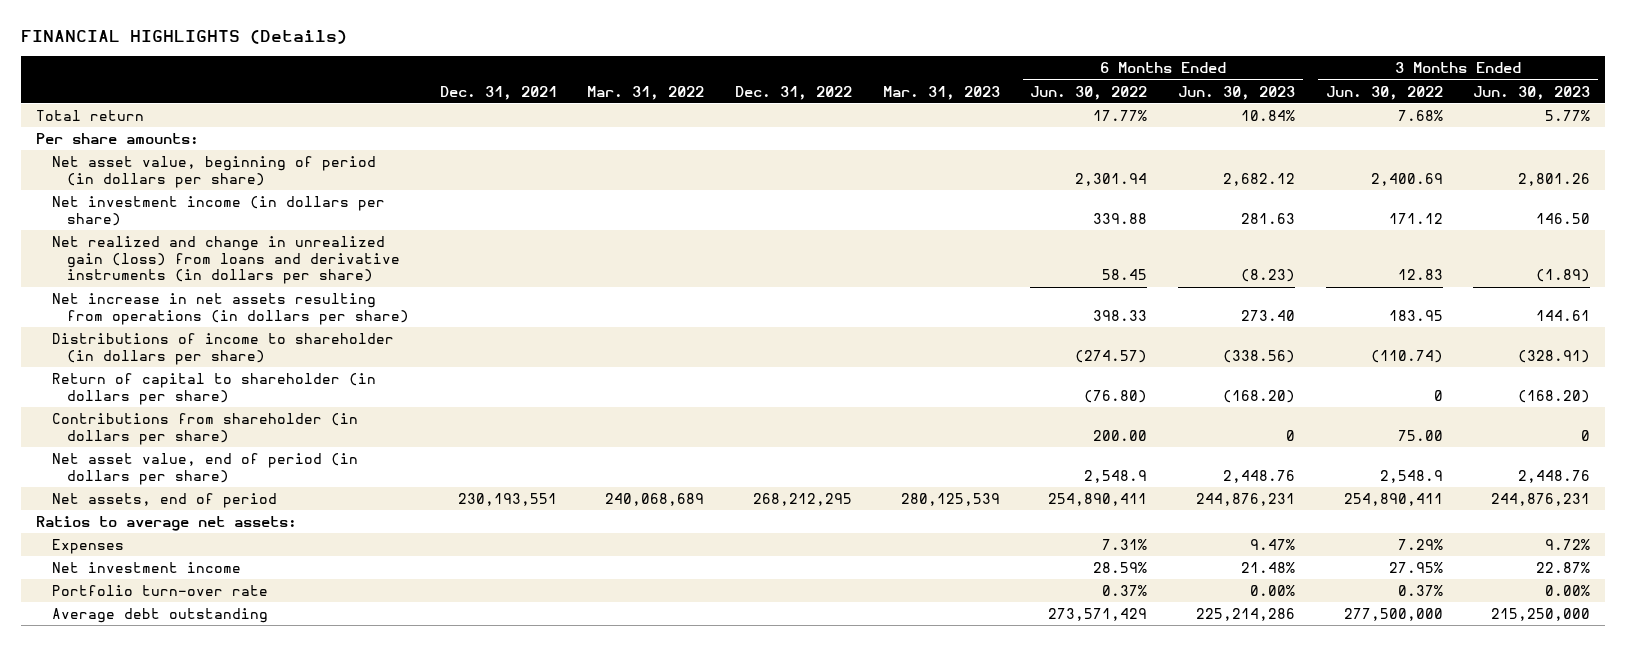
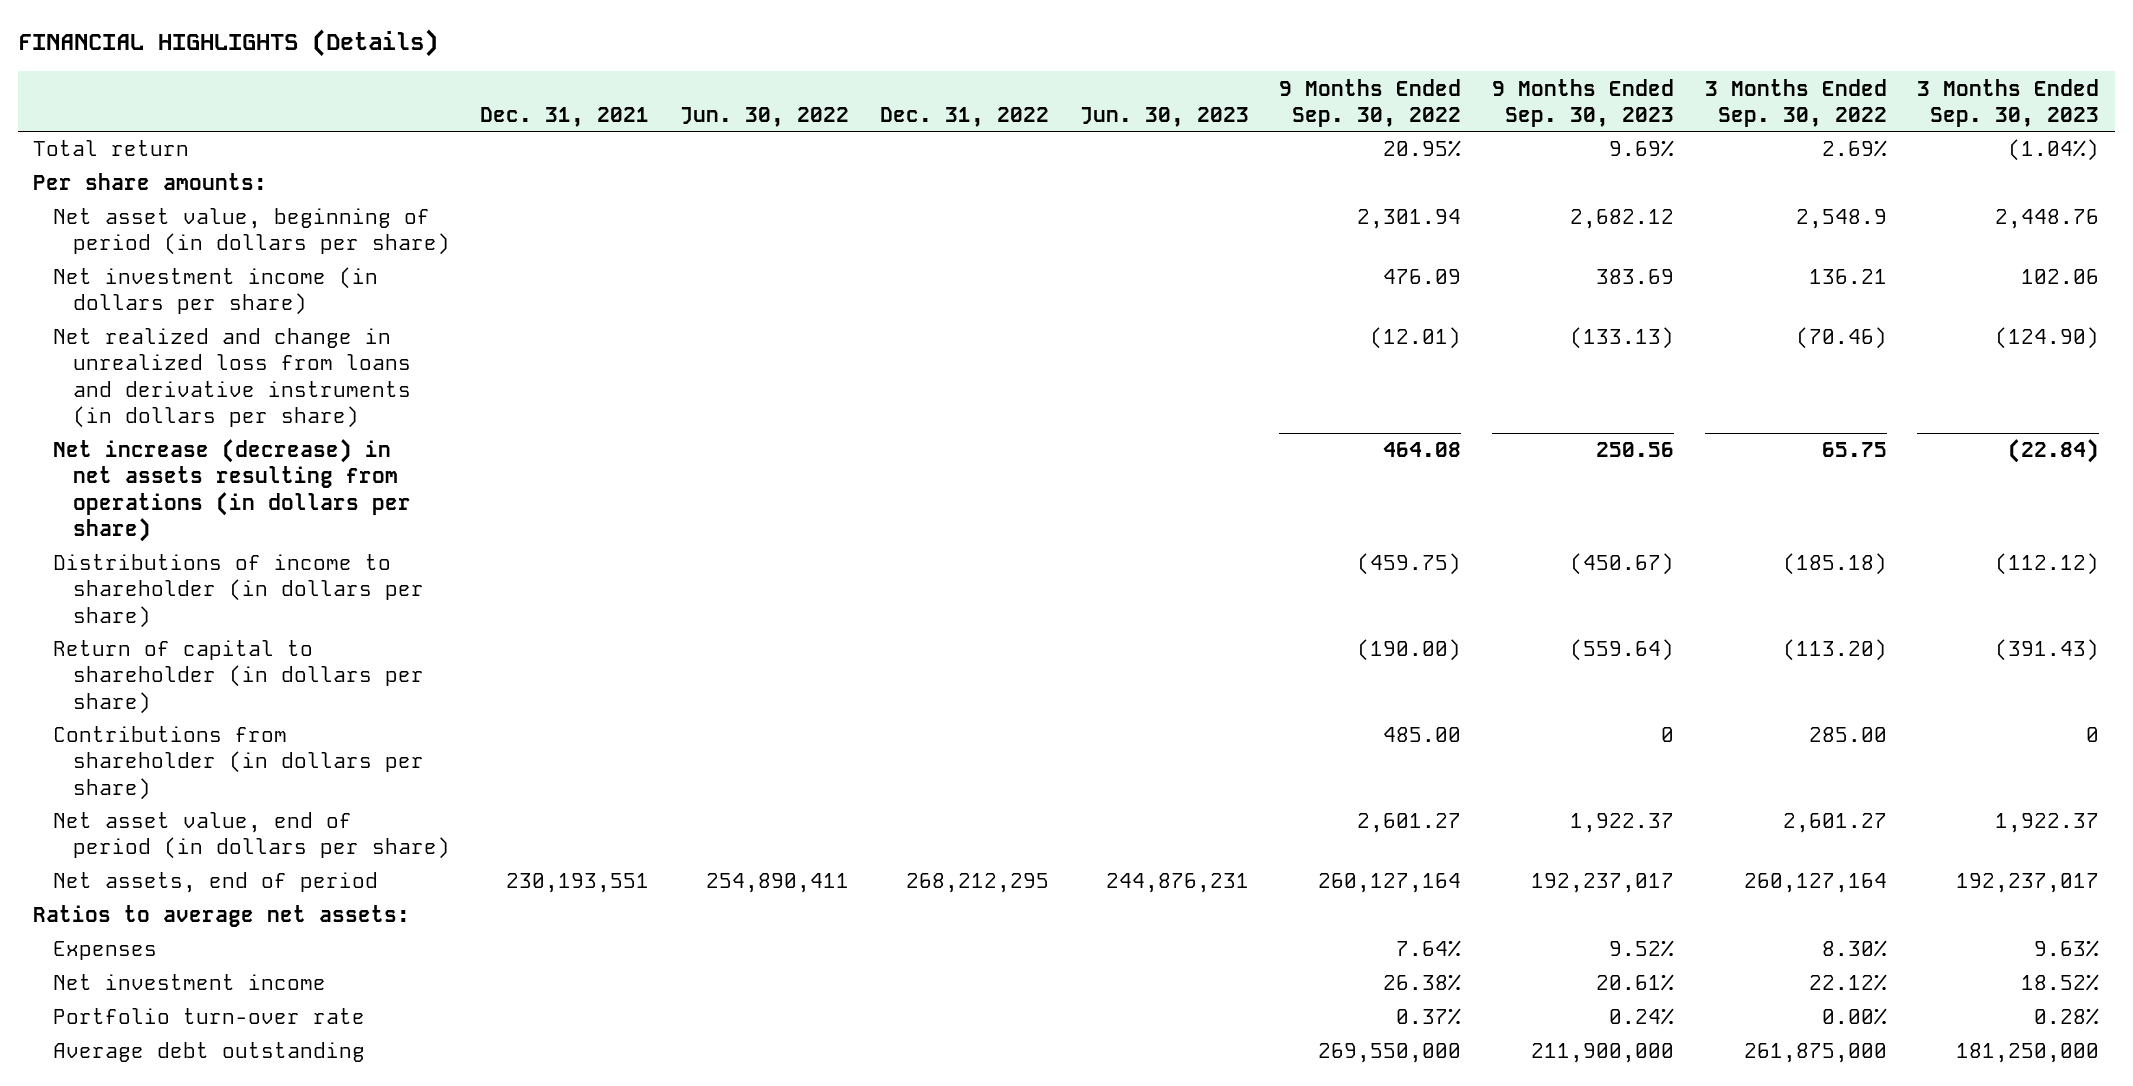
- | Dec. 31, 2021 | Mar. 31, 2022 | Dec. 31, 2022 | Mar. 31, 2023 | 6 Months Ended Jun. 30, 2022 | 6 Months Ended Jun. 30, 2023 | 3 Months Ended Jun. 30, 2022 | 3 Months Ended Jun. 30, 2023
+ | Dec. 31, 2021 | Jun. 30, 2022 | Dec. 31, 2022 | Jun. 30, 2023 | 9 Months Ended Sep. 30, 2022 | 9 Months Ended Sep. 30, 2023 | 3 Months Ended Sep. 30, 2022 | 3 Months Ended Sep. 30, 2023
- Net realized and change in unrealized gain (loss) from loans and derivative instruments (in dollars per share) | | | | | 58.45 | (8.23) | 12.83 | (1.89)
- Net increase in net assets resulting from operations (in dollars per share) | | | | | 398.33 | 273.40 | 183.95 | 144.61
+ Net realized and change in unrealized loss from loans and derivative instruments (in dollars per share) | | | | | (12.01) | (133.13) | (70.46) | (124.90)
+ Net increase (decrease) in net assets resulting from operations (in dollars per share) | | | | | 464.08 | 250.56 | 65.75 | (22.84)

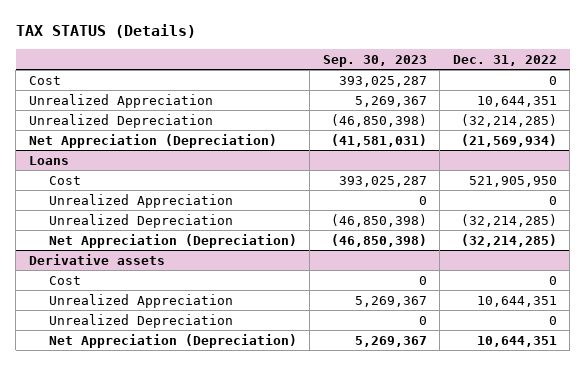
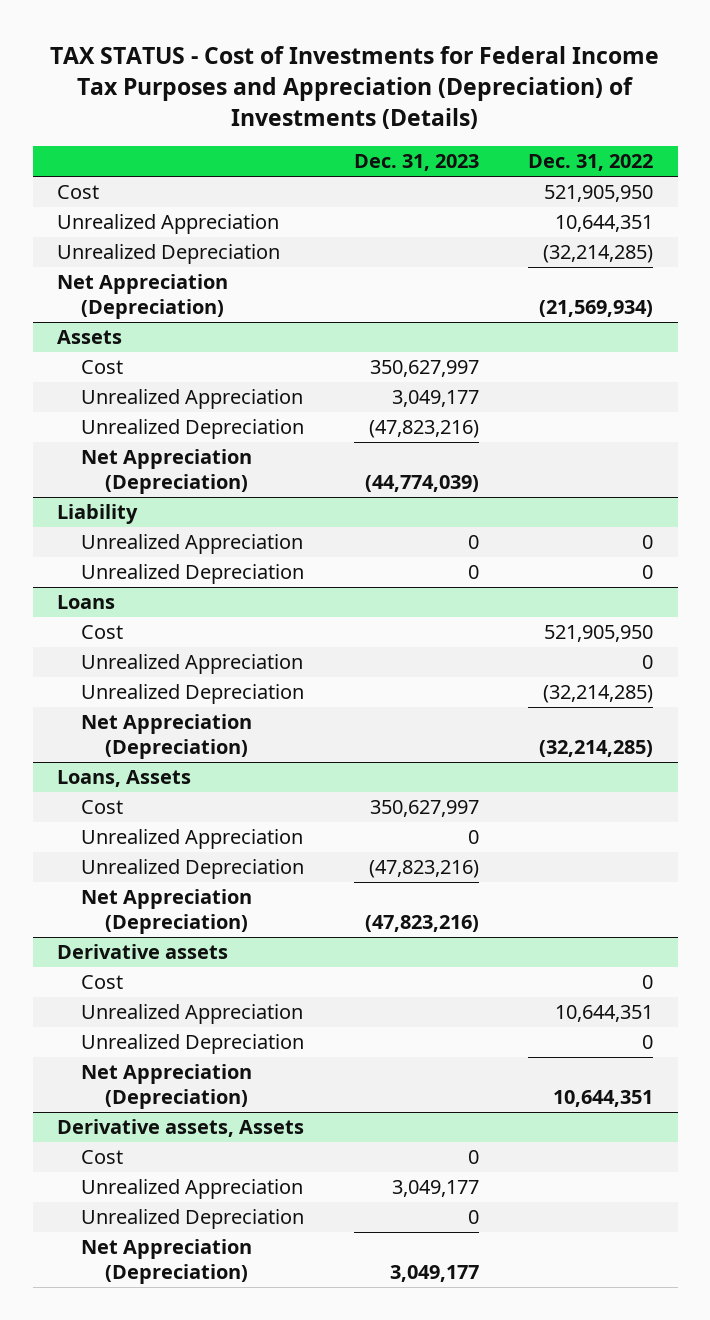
- TAX STATUS (Details)
+ TAX STATUS - Cost of Investments for Federal Income Tax Purposes and Appreciation (Depreciation) of Investments (Details)
- | Sep. 30, 2023 | Dec. 31, 2022
+ | Dec. 31, 2023 | Dec. 31, 2022
- Cost | 393,025,287 | 0
+ Cost | | 521,905,950
+ Assets
+ Cost | 350,627,997 |
+ Unrealized Appreciation | 3,049,177 |
+ Unrealized Depreciation | (47,823,216) |
+ Net Appreciation (Depreciation) | (44,774,039) |
+ Liability
+ Unrealized Appreciation | 0 | 0
+ Unrealized Depreciation | 0 | 0
+ Loans, Assets
+ Cost | 350,627,997 |
+ Unrealized Appreciation | 0 |
+ Unrealized Depreciation | (47,823,216) |
+ Net Appreciation (Depreciation) | (47,823,216) |
+ Derivative assets, Assets
+ Cost | 0 |
+ Unrealized Appreciation | 3,049,177 |
+ Unrealized Depreciation | 0 |
+ Net Appreciation (Depreciation) | 3,049,177 |

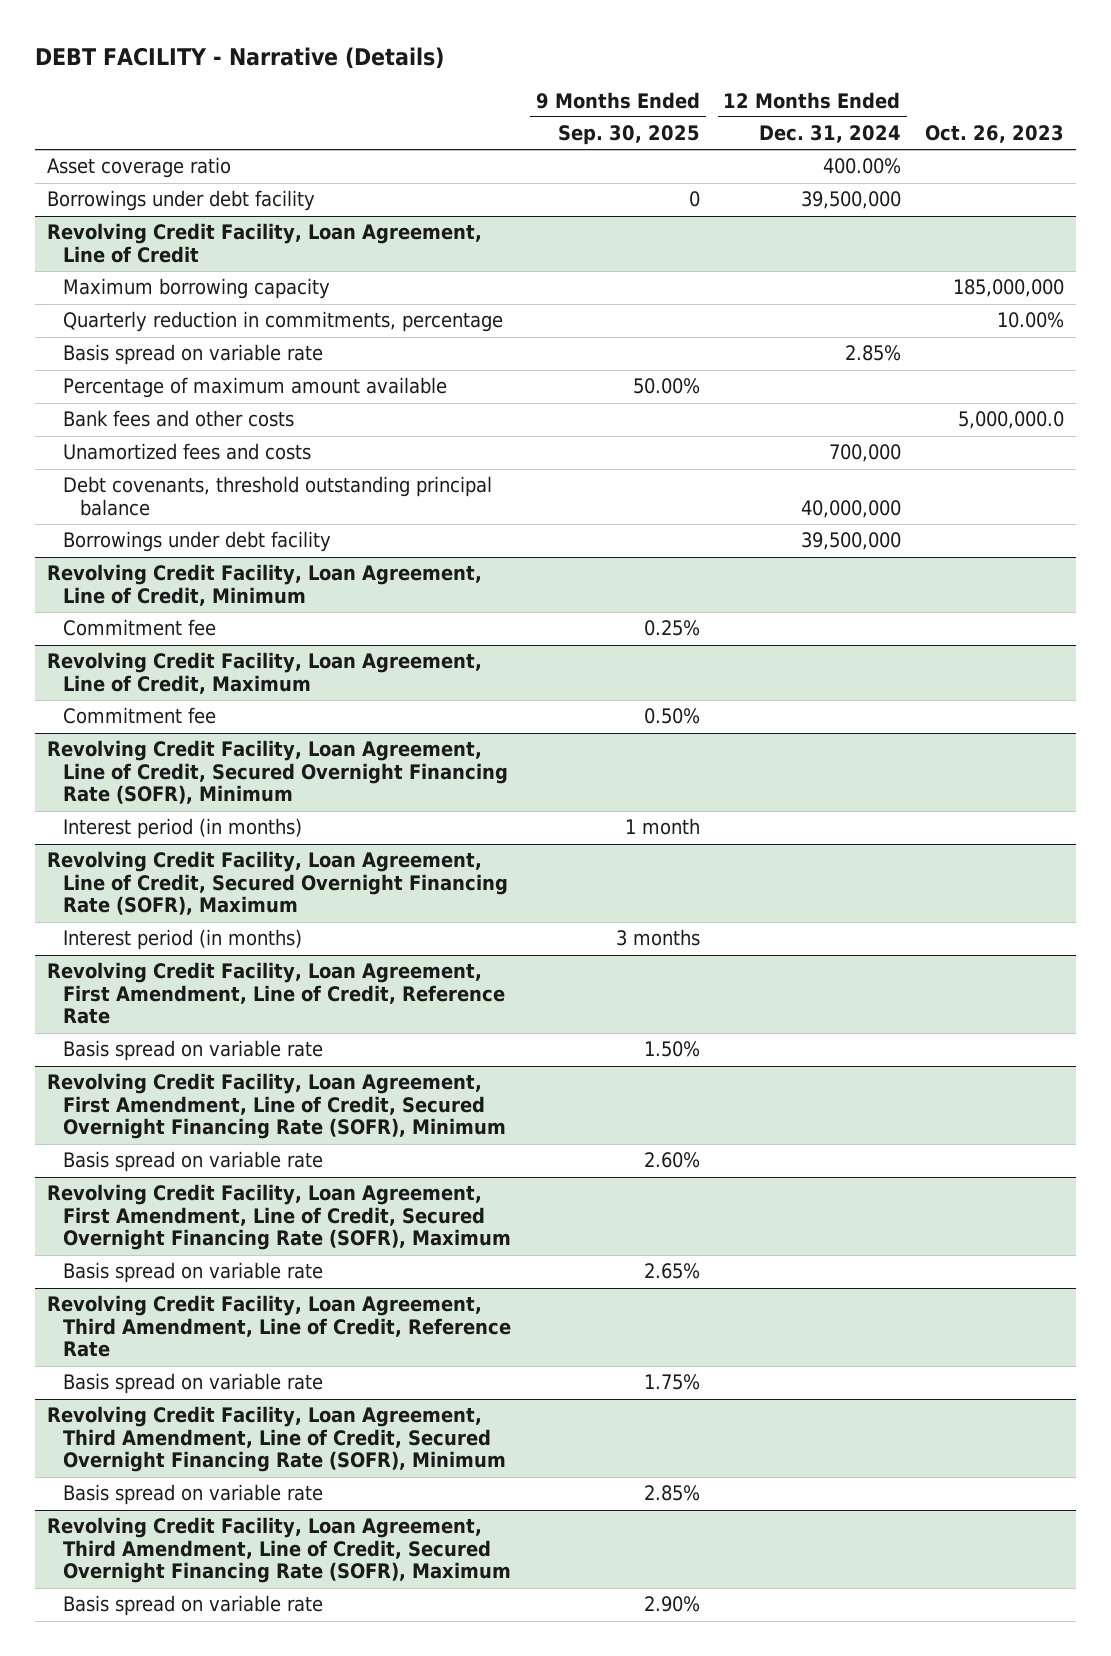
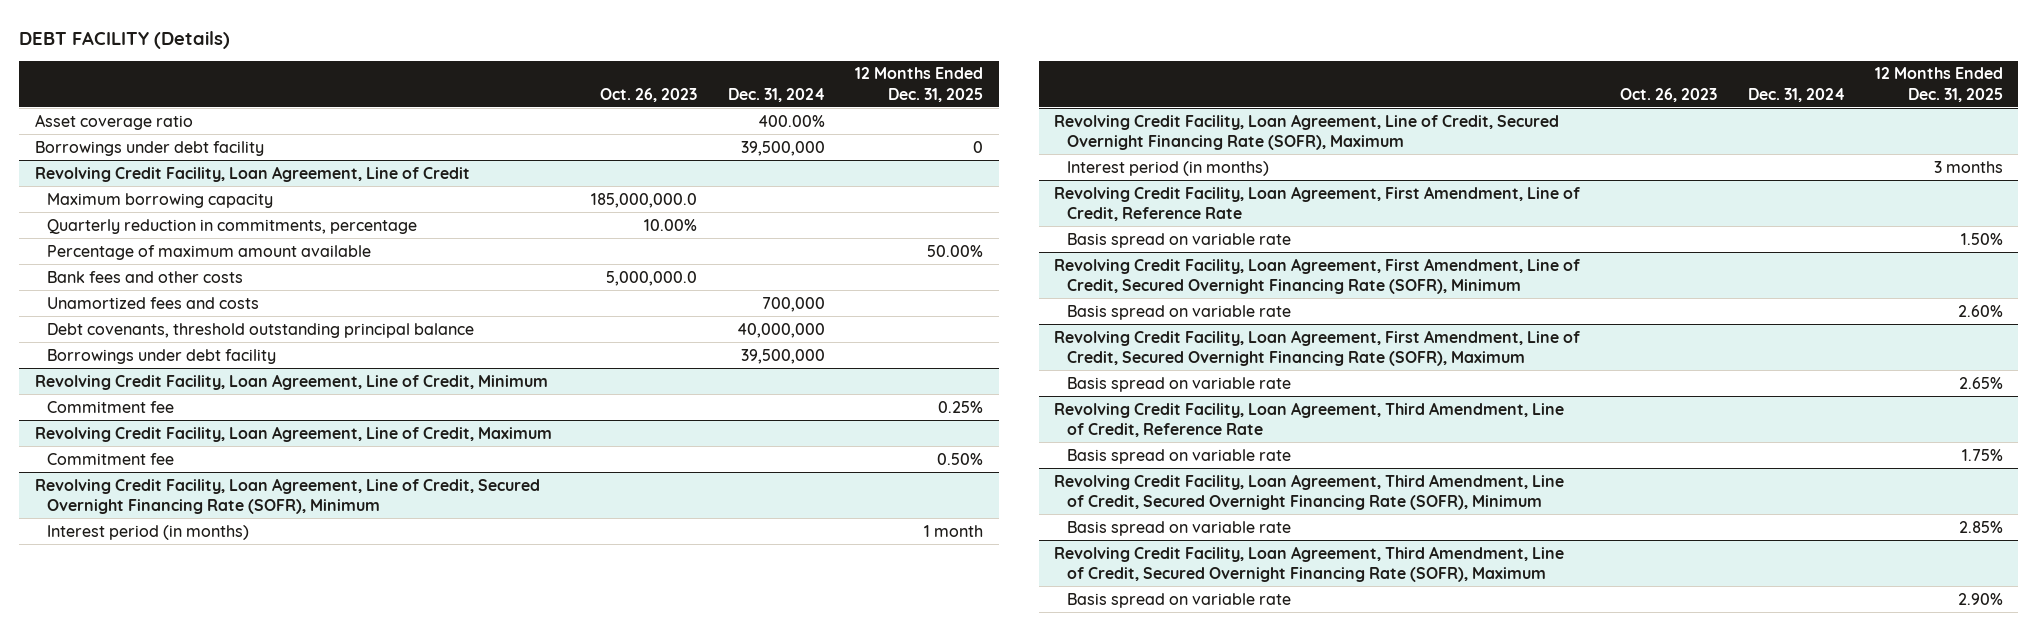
- DEBT FACILITY - Narrative (Details)
+ DEBT FACILITY (Details)
- | 9 Months Ended Sep. 30, 2025 | 12 Months Ended Dec. 31, 2024 | Oct. 26, 2023
+ | Oct. 26, 2023 | Dec. 31, 2024 | 12 Months Ended Dec. 31, 2025
@ Revolving Credit Facility, Loan Agreement, Line of Credit
- Maximum borrowing capacity | | | 185,000,000
+ Maximum borrowing capacity | 185,000,000.0 | |
- Basis spread on variable rate | | 2.85% |

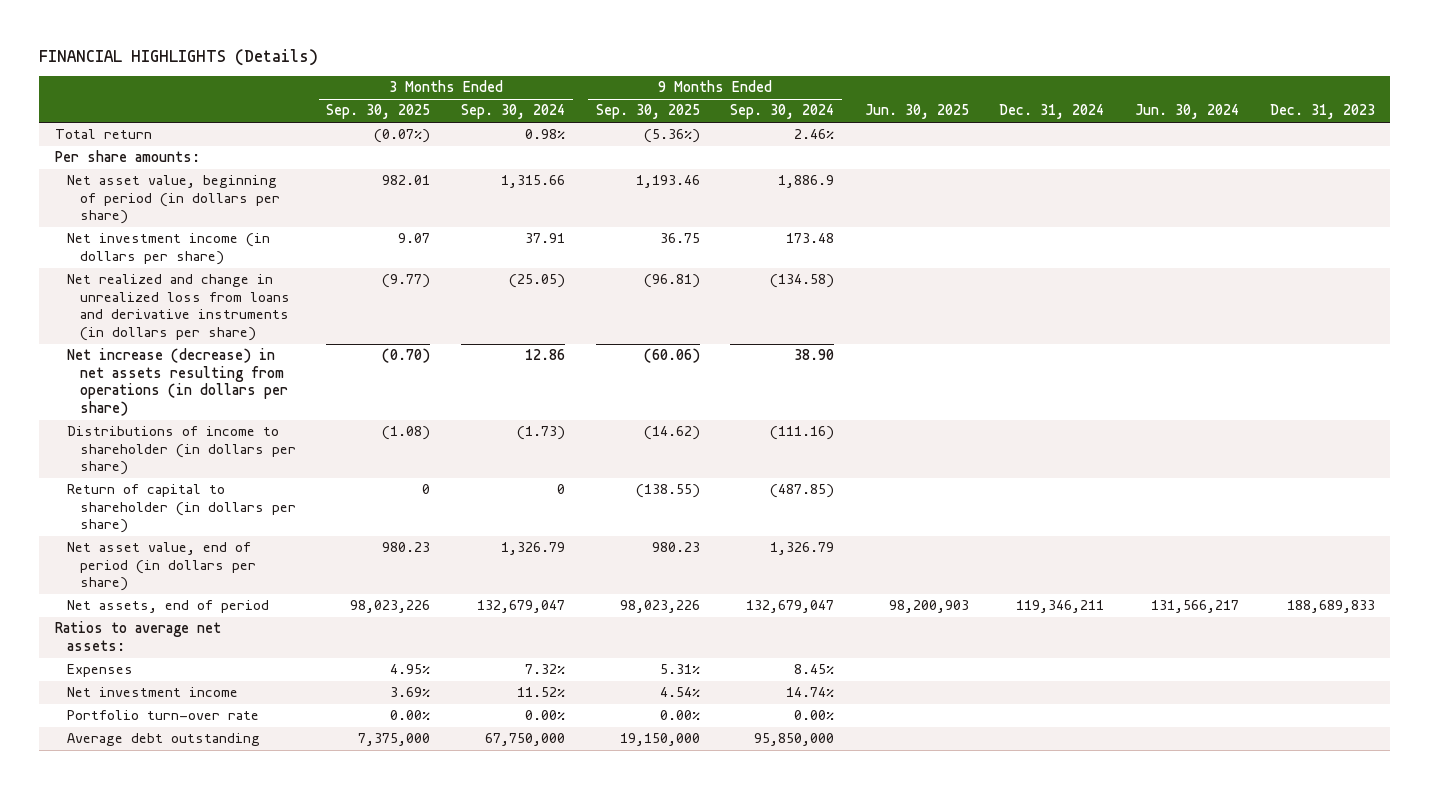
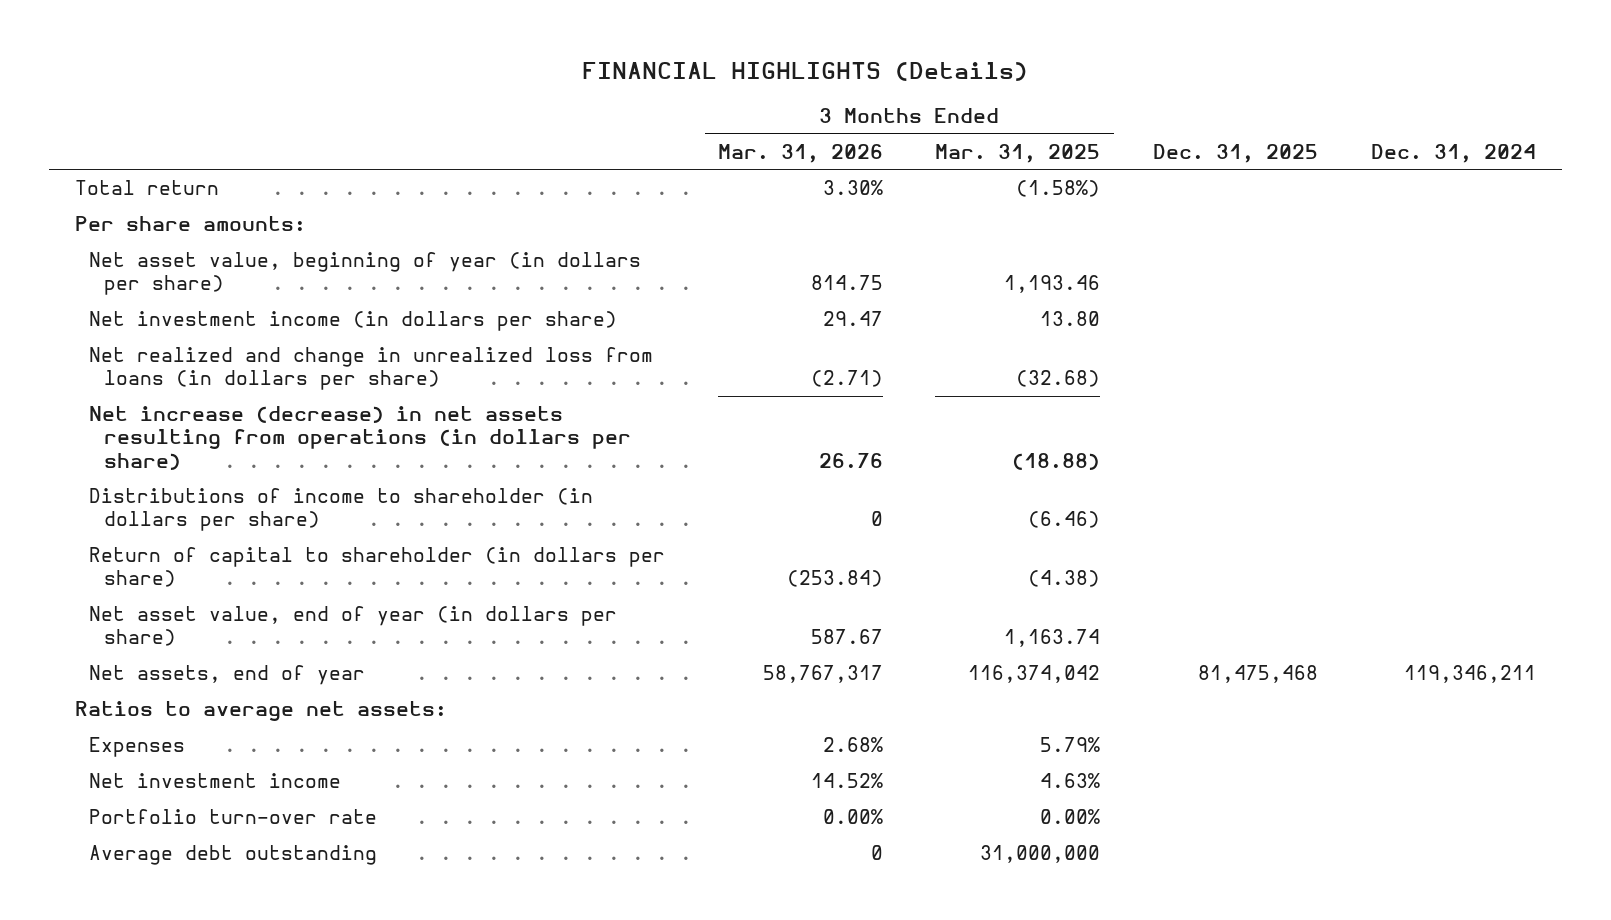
- | 3 Months Ended Sep. 30, 2025 | 3 Months Ended Sep. 30, 2024 | 9 Months Ended Sep. 30, 2025 | 9 Months Ended Sep. 30, 2024 | Jun. 30, 2025 | Dec. 31, 2024 | Jun. 30, 2024 | Dec. 31, 2023
+ | 3 Months Ended Mar. 31, 2026 | 3 Months Ended Mar. 31, 2025 | Dec. 31, 2025 | Dec. 31, 2024
- Net asset value, beginning of period (in dollars per share) | 982.01 | 1,315.66 | 1,193.46 | 1,886.9 | | | |
+ Net asset value, beginning of year (in dollars per share) | 814.75 | 1,193.46 | |
- Net realized and change in unrealized loss from loans and derivative instruments (in dollars per share) | (9.77) | (25.05) | (96.81) | (134.58) | | | |
+ Net realized and change in unrealized loss from loans (in dollars per share) | (2.71) | (32.68) | |
- Net asset value, end of period (in dollars per share) | 980.23 | 1,326.79 | 980.23 | 1,326.79 | | | |
- Net assets, end of period | 98,023,226 | 132,679,047 | 98,023,226 | 132,679,047 | 98,200,903 | 119,346,211 | 131,566,217 | 188,689,833
+ Net asset value, end of year (in dollars per share) | 587.67 | 1,163.74 | |
+ Net assets, end of year | 58,767,317 | 116,374,042 | 81,475,468 | 119,346,211

